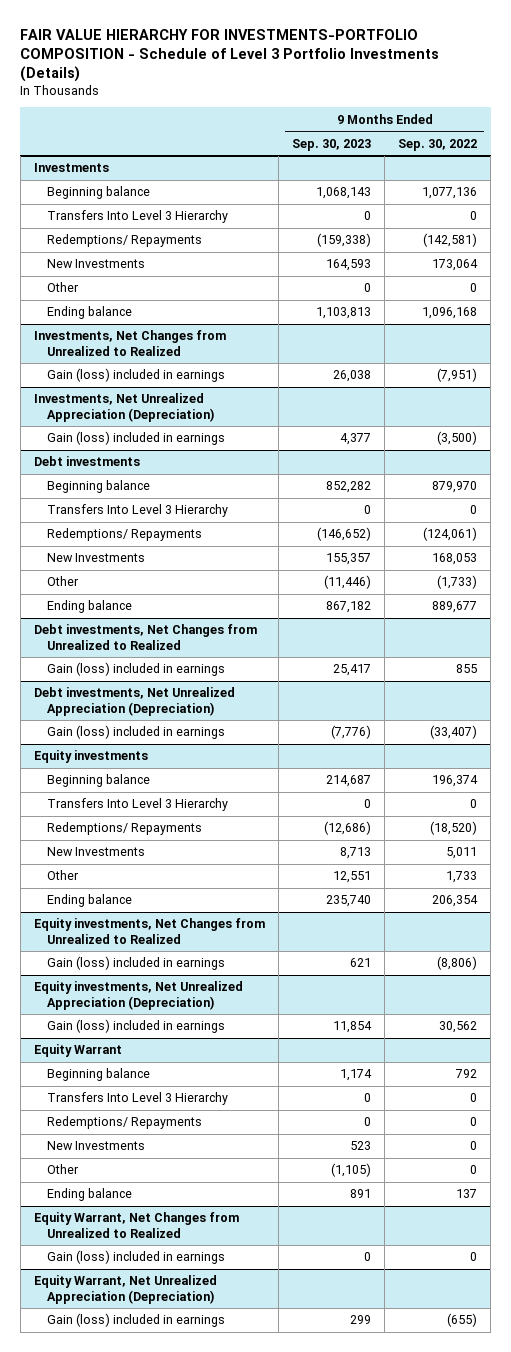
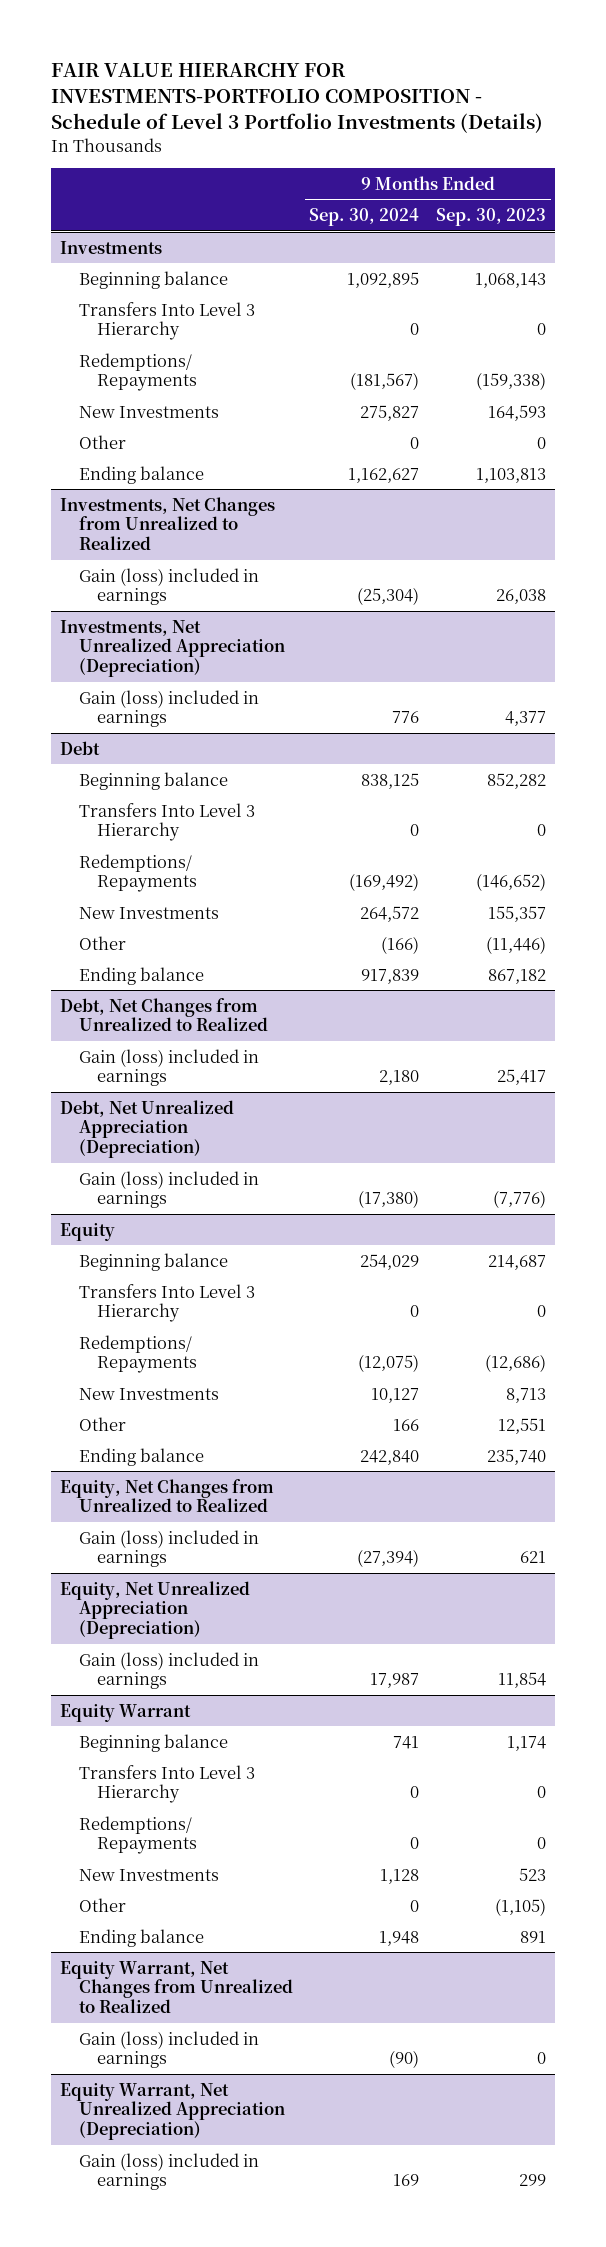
- | 9 Months Ended Sep. 30, 2023 | 9 Months Ended Sep. 30, 2022
+ | 9 Months Ended Sep. 30, 2024 | 9 Months Ended Sep. 30, 2023
- Debt investments
+ Debt
- Debt investments, Net Changes from Unrealized to Realized
+ Debt, Net Changes from Unrealized to Realized
- Debt investments, Net Unrealized Appreciation (Depreciation)
+ Debt, Net Unrealized Appreciation (Depreciation)
- Equity investments
+ Equity
- Equity investments, Net Changes from Unrealized to Realized
+ Equity, Net Changes from Unrealized to Realized
- Equity investments, Net Unrealized Appreciation (Depreciation)
+ Equity, Net Unrealized Appreciation (Depreciation)

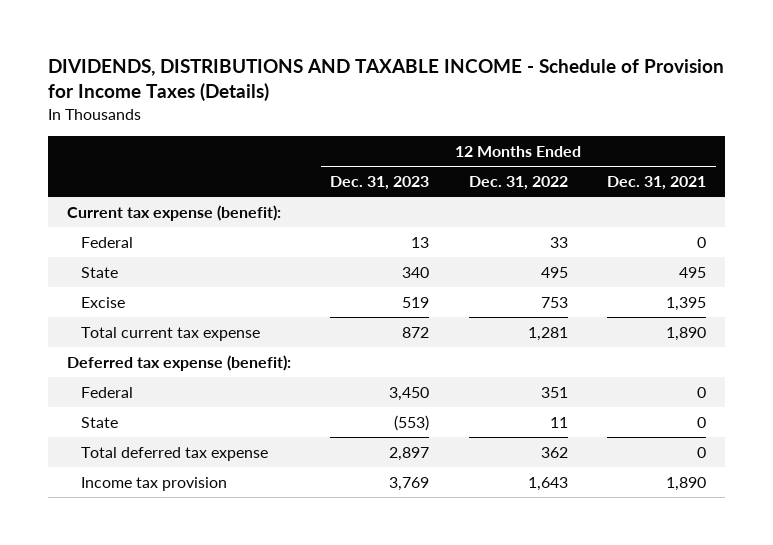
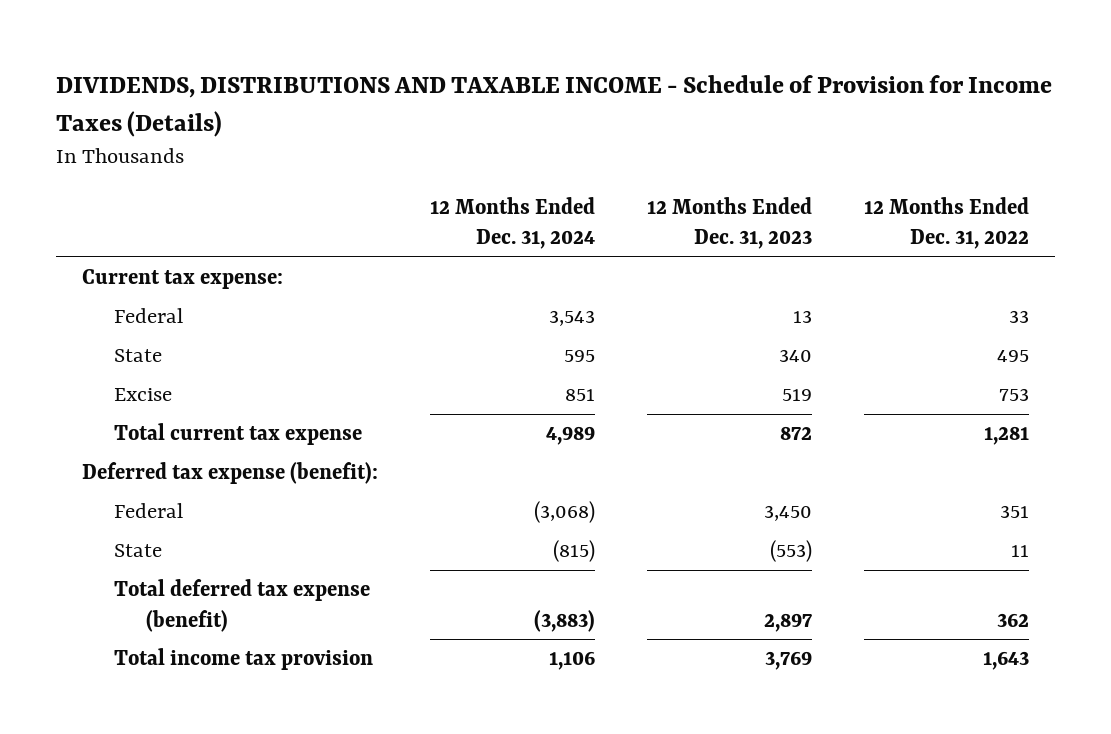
- | 12 Months Ended Dec. 31, 2023 | 12 Months Ended Dec. 31, 2022 | 12 Months Ended Dec. 31, 2021
+ | 12 Months Ended Dec. 31, 2024 | 12 Months Ended Dec. 31, 2023 | 12 Months Ended Dec. 31, 2022
- Current tax expense (benefit):
+ Current tax expense:
- Total deferred tax expense | 2,897 | 362 | 0
- Income tax provision | 3,769 | 1,643 | 1,890
+ Total deferred tax expense (benefit) | (3,883) | 2,897 | 362
+ Total income tax provision | 1,106 | 3,769 | 1,643

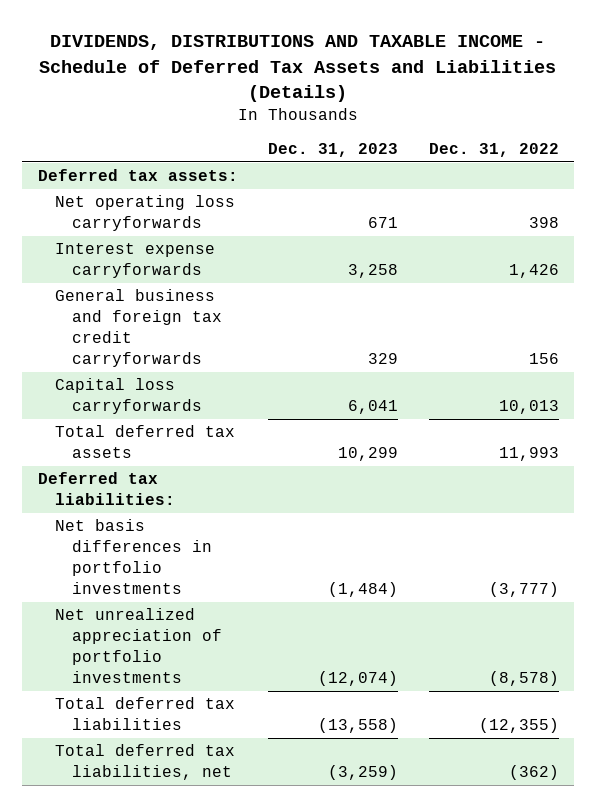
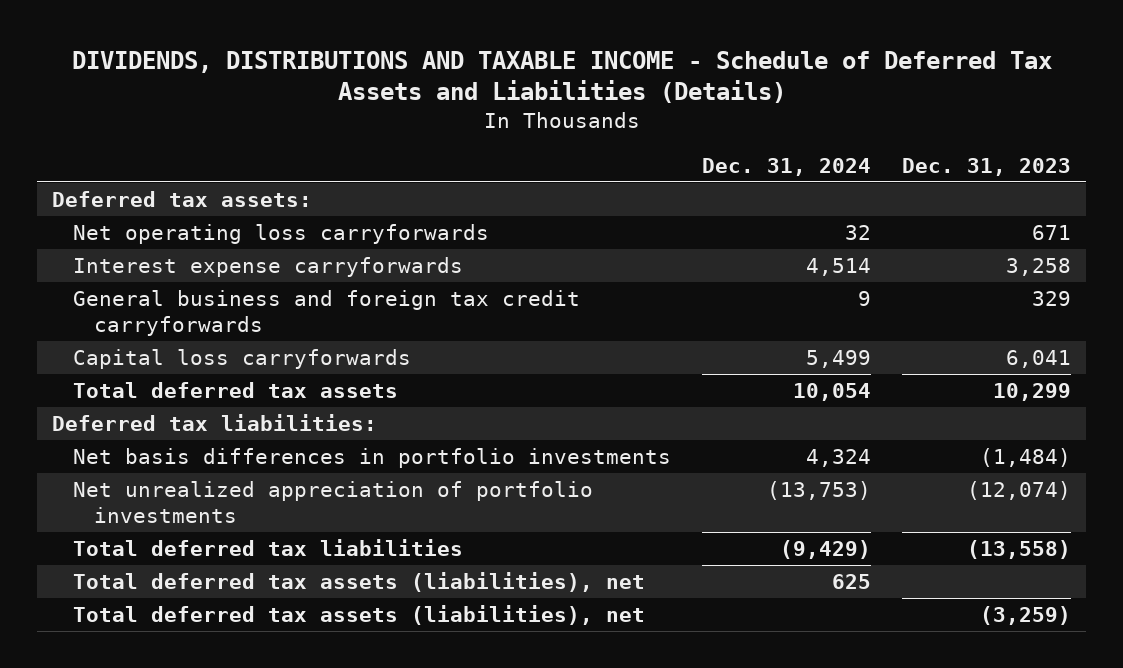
- | Dec. 31, 2023 | Dec. 31, 2022
+ | Dec. 31, 2024 | Dec. 31, 2023
- Total deferred tax liabilities, net | (3,259) | (362)
+ Total deferred tax assets (liabilities), net | 625 |
+ Total deferred tax assets (liabilities), net | | (3,259)

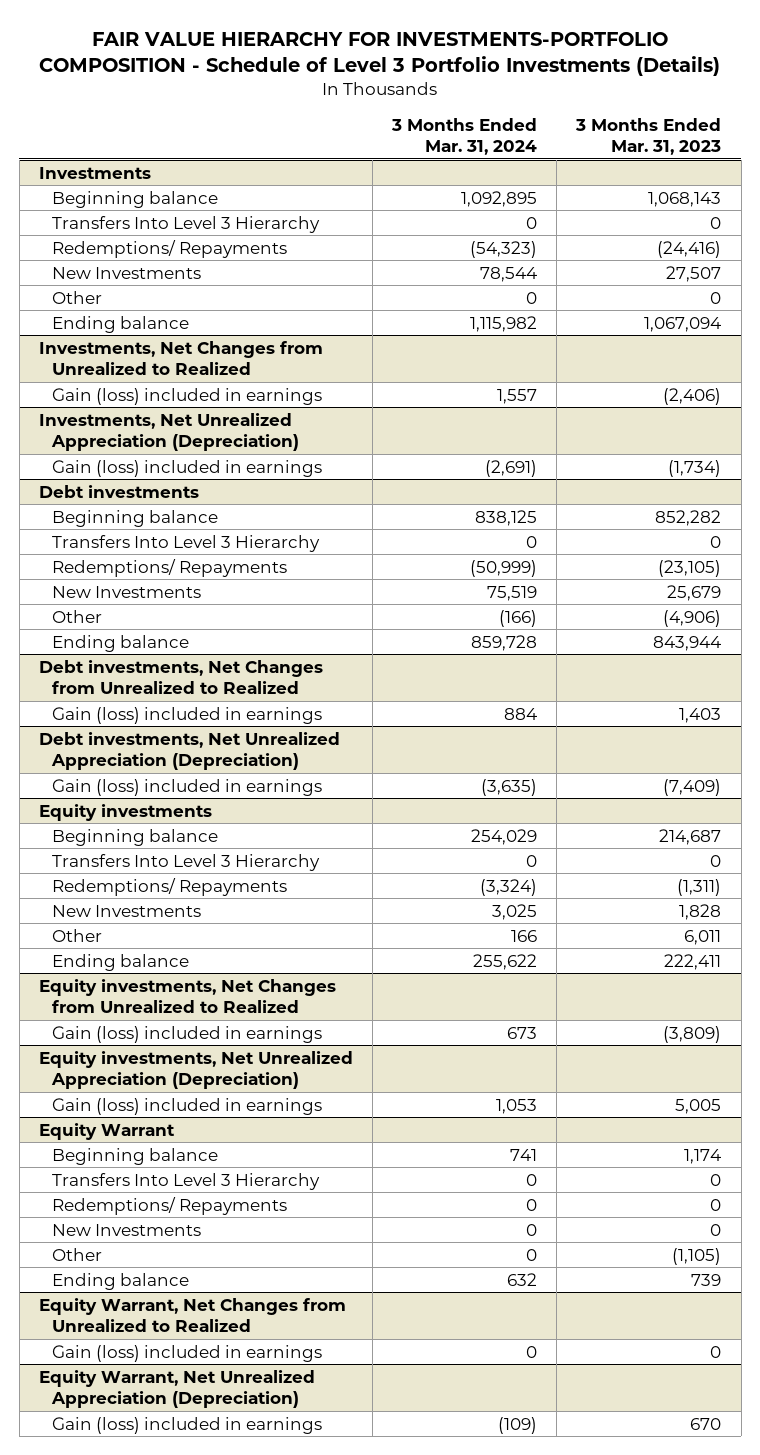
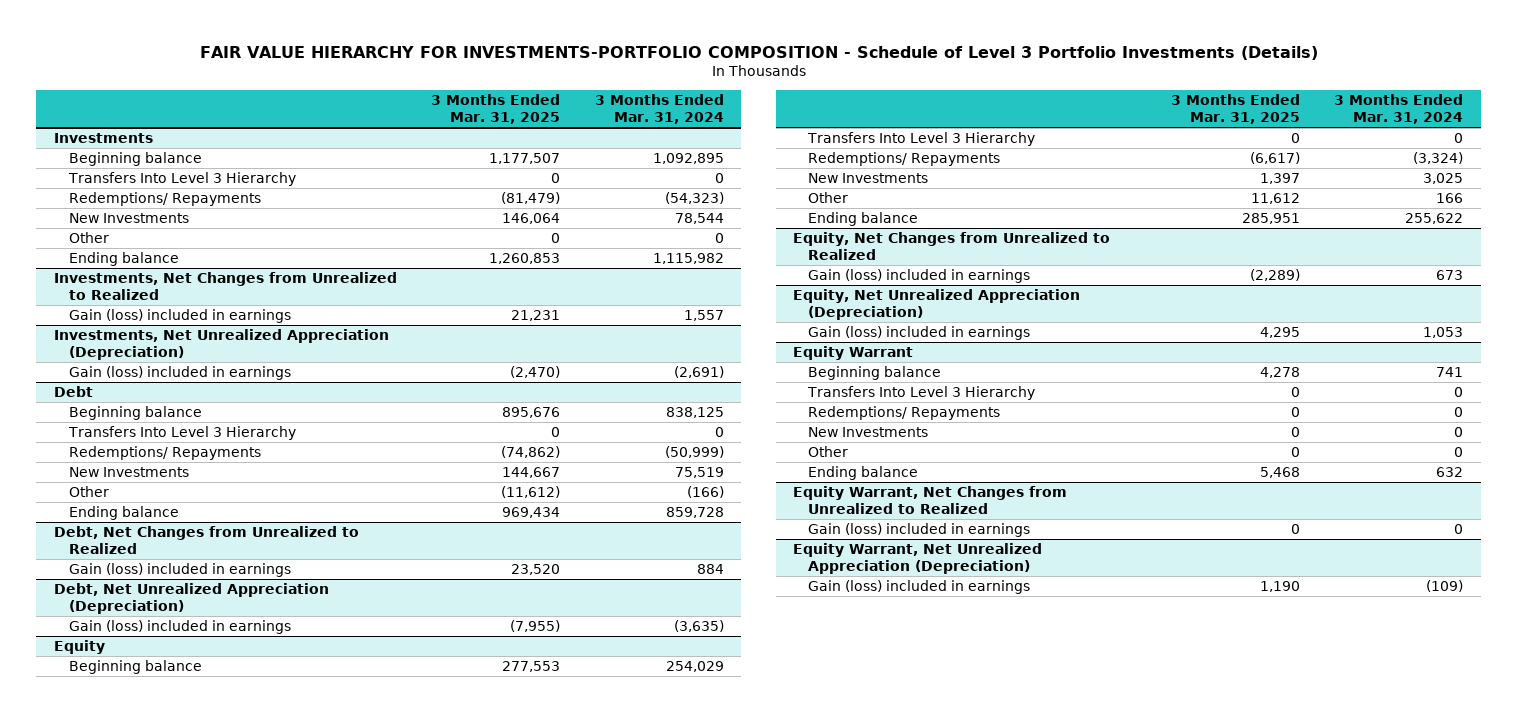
- | 3 Months Ended Mar. 31, 2024 | 3 Months Ended Mar. 31, 2023
+ | 3 Months Ended Mar. 31, 2025 | 3 Months Ended Mar. 31, 2024
- Debt investments
+ Debt
- Debt investments, Net Changes from Unrealized to Realized
+ Debt, Net Changes from Unrealized to Realized
- Debt investments, Net Unrealized Appreciation (Depreciation)
+ Debt, Net Unrealized Appreciation (Depreciation)
- Equity investments
+ Equity
- Equity investments, Net Changes from Unrealized to Realized
+ Equity, Net Changes from Unrealized to Realized
- Equity investments, Net Unrealized Appreciation (Depreciation)
+ Equity, Net Unrealized Appreciation (Depreciation)

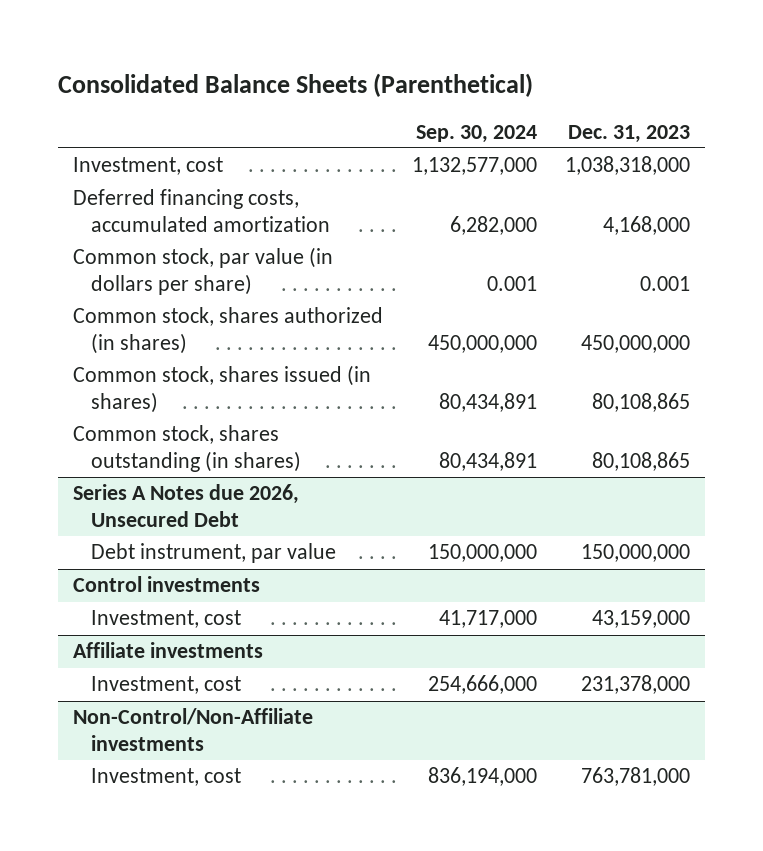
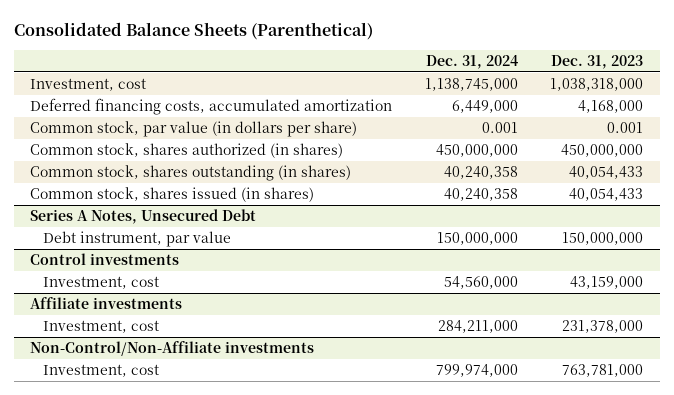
- | Sep. 30, 2024 | Dec. 31, 2023
+ | Dec. 31, 2024 | Dec. 31, 2023
- Common stock, shares issued (in shares) | 80,434,891 | 80,108,865
- Common stock, shares outstanding (in shares) | 80,434,891 | 80,108,865
- Series A Notes due 2026, Unsecured Debt
+ Common stock, shares outstanding (in shares) | 40,240,358 | 40,054,433
+ Common stock, shares issued (in shares) | 40,240,358 | 40,054,433
+ Series A Notes, Unsecured Debt

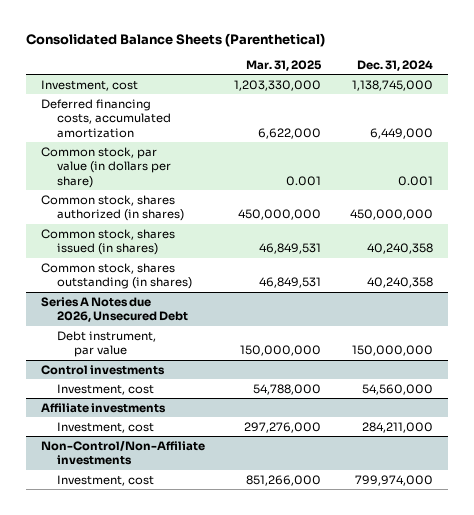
- | Dec. 31, 2024 | Dec. 31, 2023
+ | Mar. 31, 2025 | Dec. 31, 2024
- Series A Notes, Unsecured Debt
moved down: Common stock, shares outstanding (in shares) | 46,849,531 | 40,240,358
+ Series A Notes due 2026, Unsecured Debt

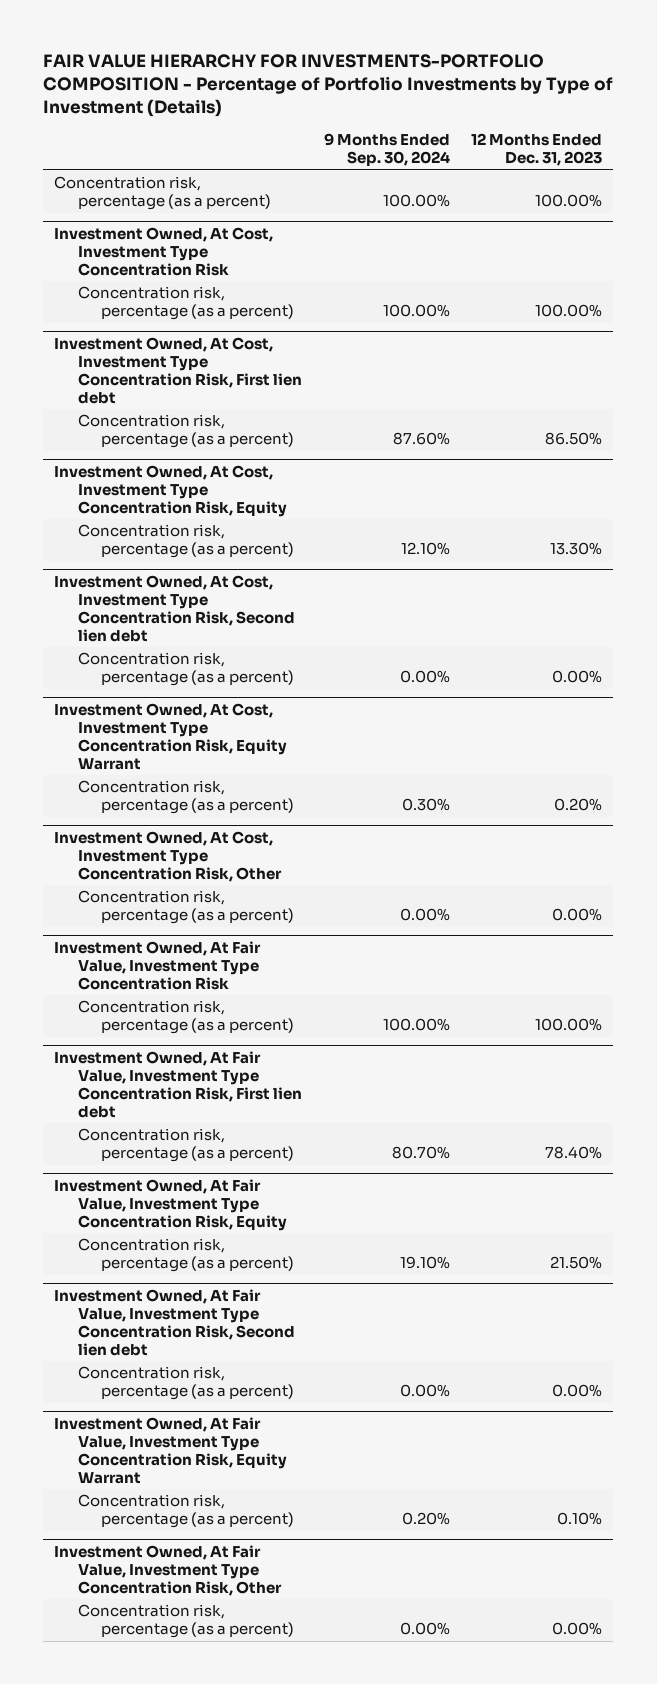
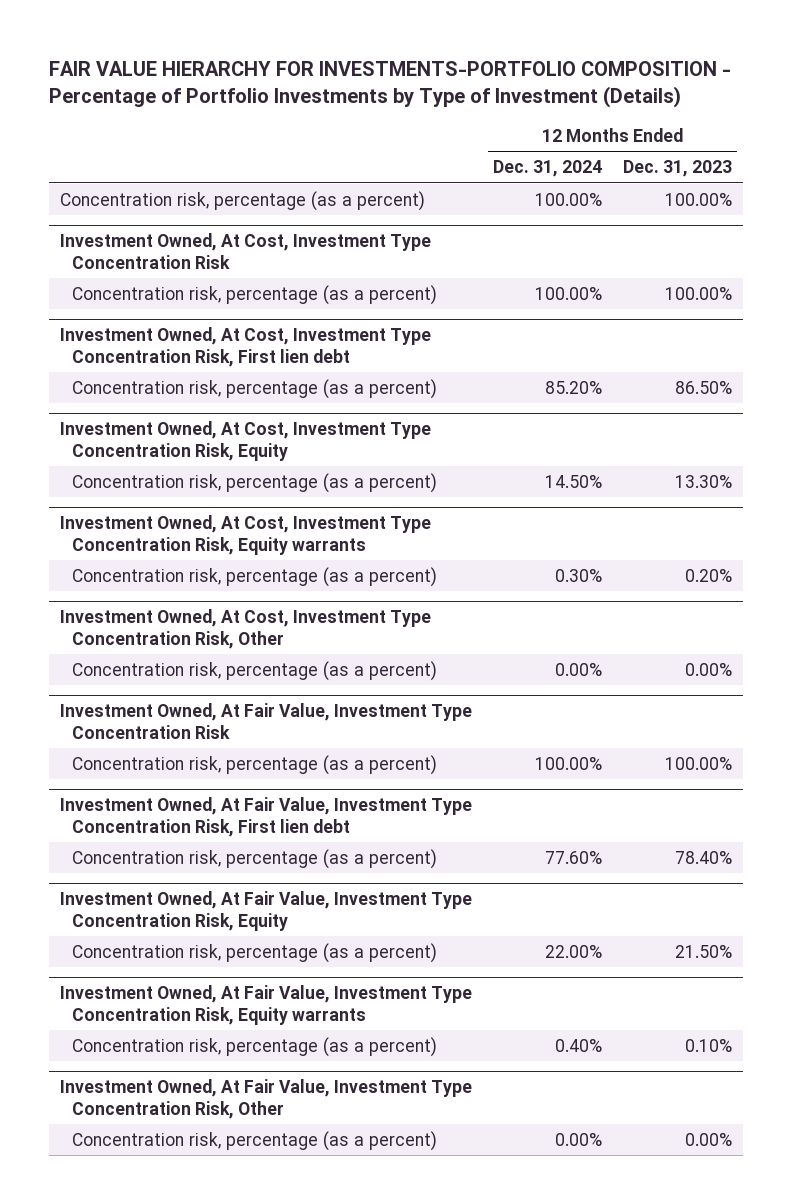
- | 9 Months Ended Sep. 30, 2024 | 12 Months Ended Dec. 31, 2023
+ | 12 Months Ended Dec. 31, 2024 | 12 Months Ended Dec. 31, 2023
- Investment Owned, At Cost, Investment Type Concentration Risk, Second lien debt
- Concentration risk, percentage (as a percent) | 0.00% | 0.00%
- Investment Owned, At Cost, Investment Type Concentration Risk, Equity Warrant
+ Investment Owned, At Cost, Investment Type Concentration Risk, Equity warrants
- Investment Owned, At Fair Value, Investment Type Concentration Risk, Second lien debt
- Concentration risk, percentage (as a percent) | 0.00% | 0.00%
- Investment Owned, At Fair Value, Investment Type Concentration Risk, Equity Warrant
+ Investment Owned, At Fair Value, Investment Type Concentration Risk, Equity warrants

